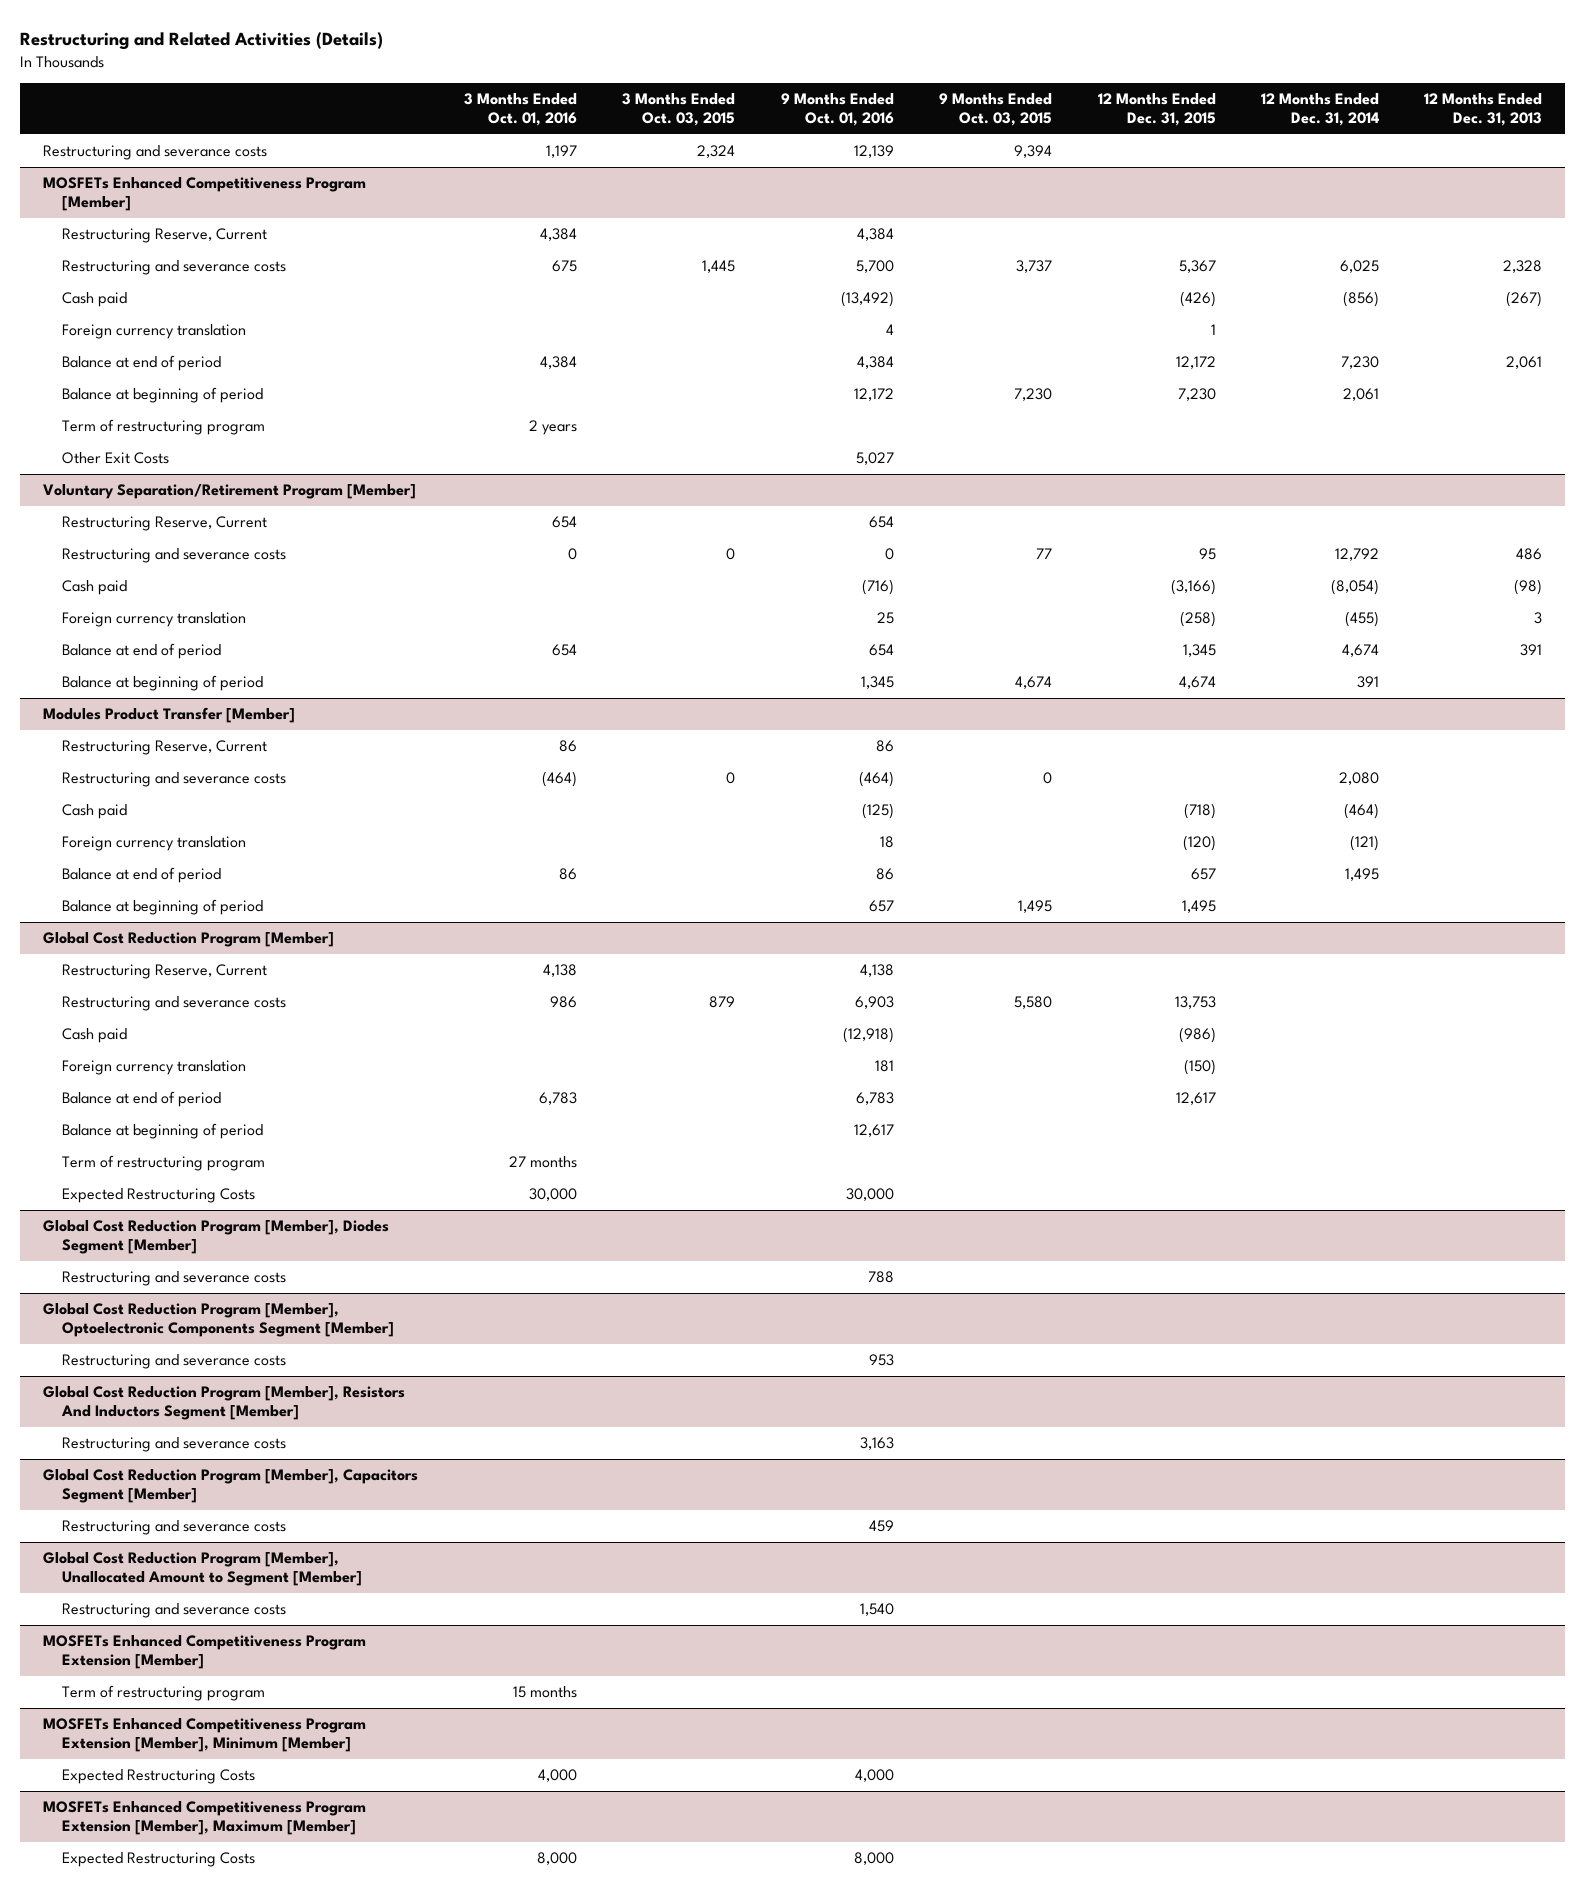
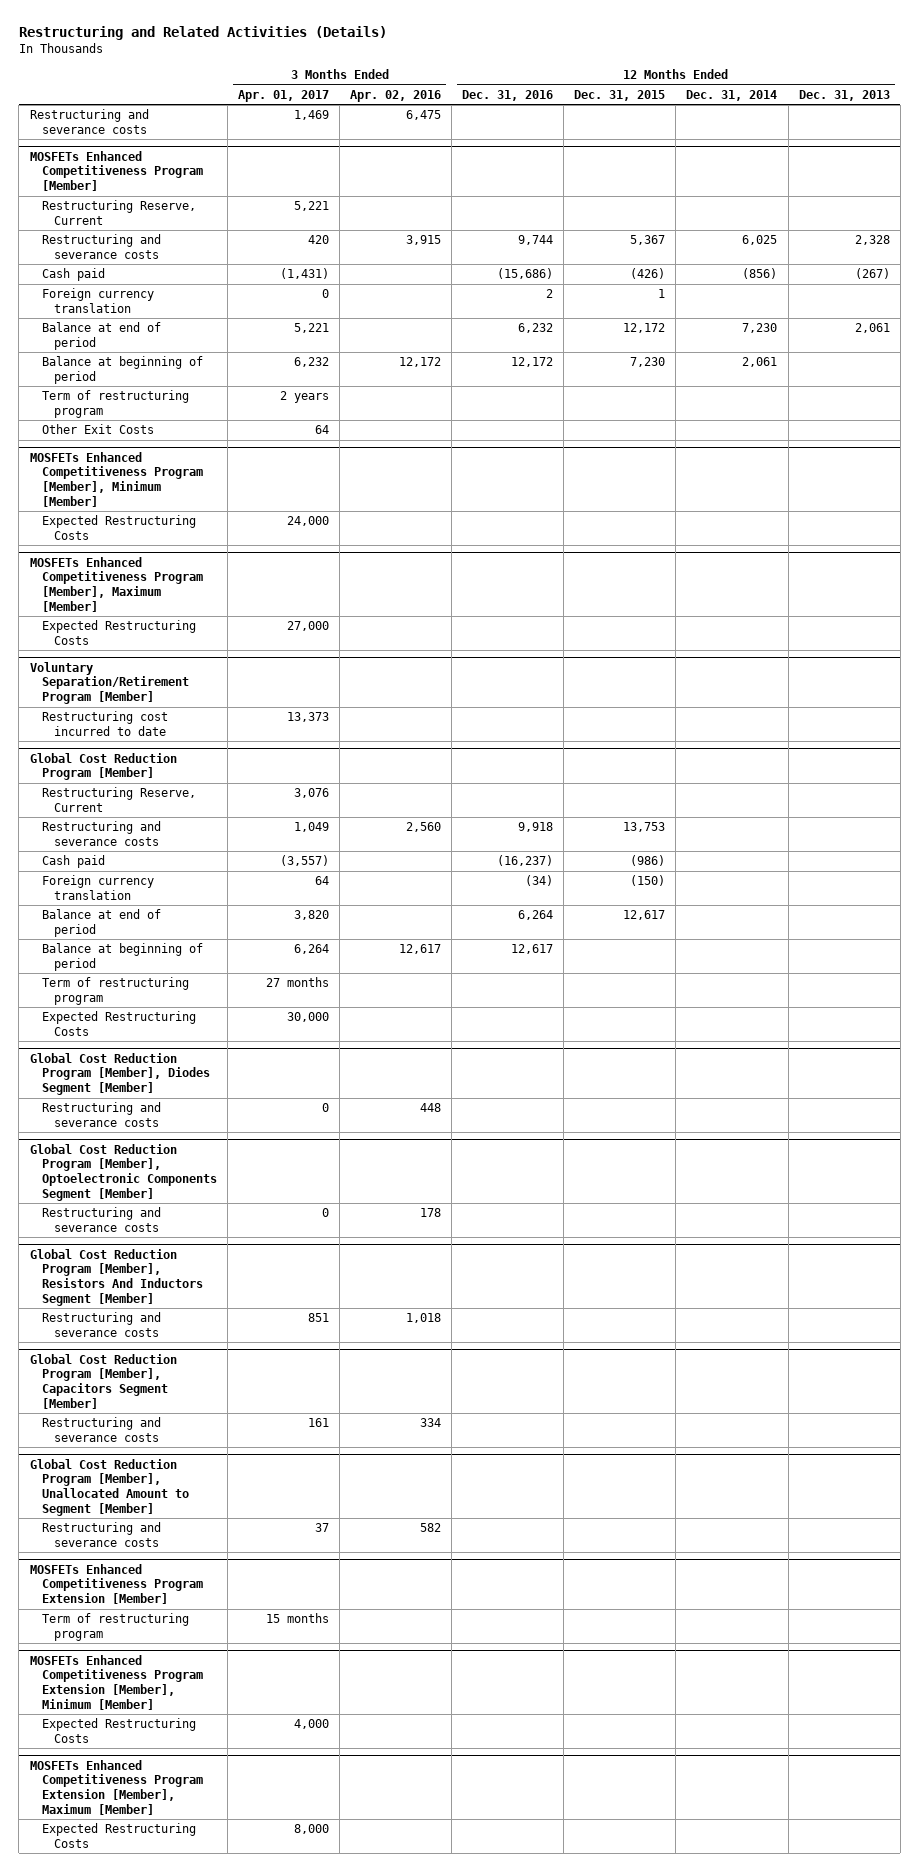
- | 3 Months Ended Oct. 01, 2016 | 3 Months Ended Oct. 03, 2015 | 9 Months Ended Oct. 01, 2016 | 9 Months Ended Oct. 03, 2015 | 12 Months Ended Dec. 31, 2015 | 12 Months Ended Dec. 31, 2014 | 12 Months Ended Dec. 31, 2013
+ | 3 Months Ended Apr. 01, 2017 | 3 Months Ended Apr. 02, 2016 | 12 Months Ended Dec. 31, 2016 | 12 Months Ended Dec. 31, 2015 | 12 Months Ended Dec. 31, 2014 | 12 Months Ended Dec. 31, 2013
+ MOSFETs Enhanced Competitiveness Program [Member], Minimum [Member]
+ Expected Restructuring Costs | 24,000 | | | | |
+ MOSFETs Enhanced Competitiveness Program [Member], Maximum [Member]
+ Expected Restructuring Costs | 27,000 | | | | |
@ Voluntary Separation/Retirement Program [Member]
- Restructuring Reserve, Current | 654 | | 654 | | | |
- Restructuring and severance costs | 0 | 0 | 0 | 77 | 95 | 12,792 | 486
- Cash paid | | | (716) | | (3,166) | (8,054) | (98)
- Foreign currency translation | | | 25 | | (258) | (455) | 3
- Balance at end of period | 654 | | 654 | | 1,345 | 4,674 | 391
- Balance at beginning of period | | | 1,345 | 4,674 | 4,674 | 391 |
- Modules Product Transfer [Member]
- Restructuring Reserve, Current | 86 | | 86 | | | |
- Restructuring and severance costs | (464) | 0 | (464) | 0 | | 2,080 |
- Cash paid | | | (125) | | (718) | (464) |
- Foreign currency translation | | | 18 | | (120) | (121) |
- Balance at end of period | 86 | | 86 | | 657 | 1,495 |
- Balance at beginning of period | | | 657 | 1,495 | 1,495 | |
@ Voluntary Separation/Retirement Program [Member]
+ Restructuring cost incurred to date | 13,373 | | | | |

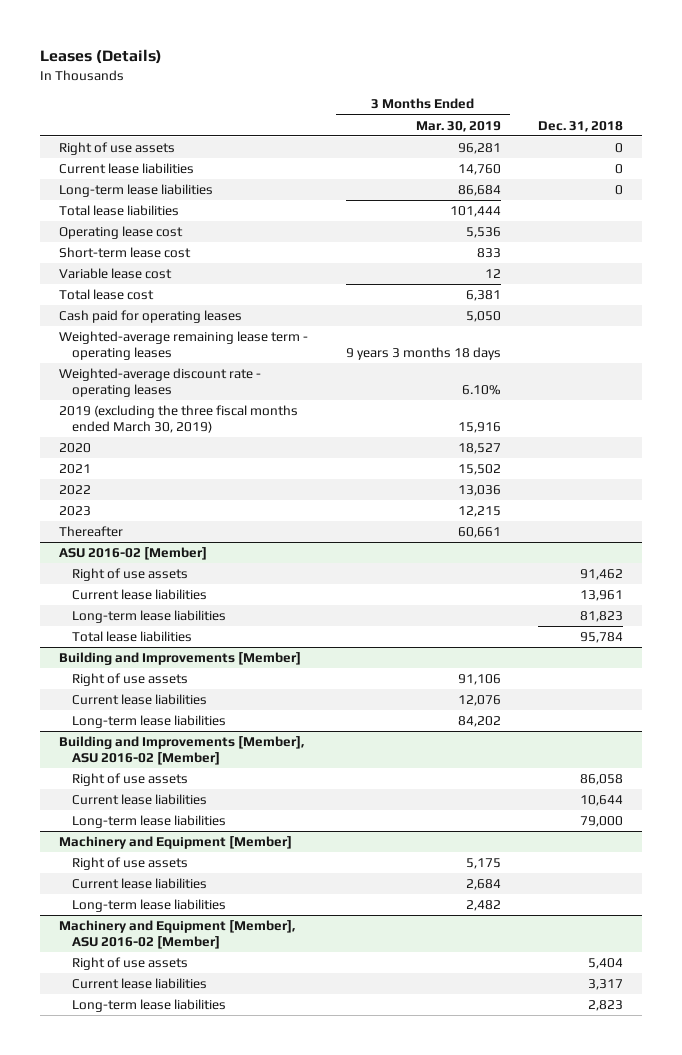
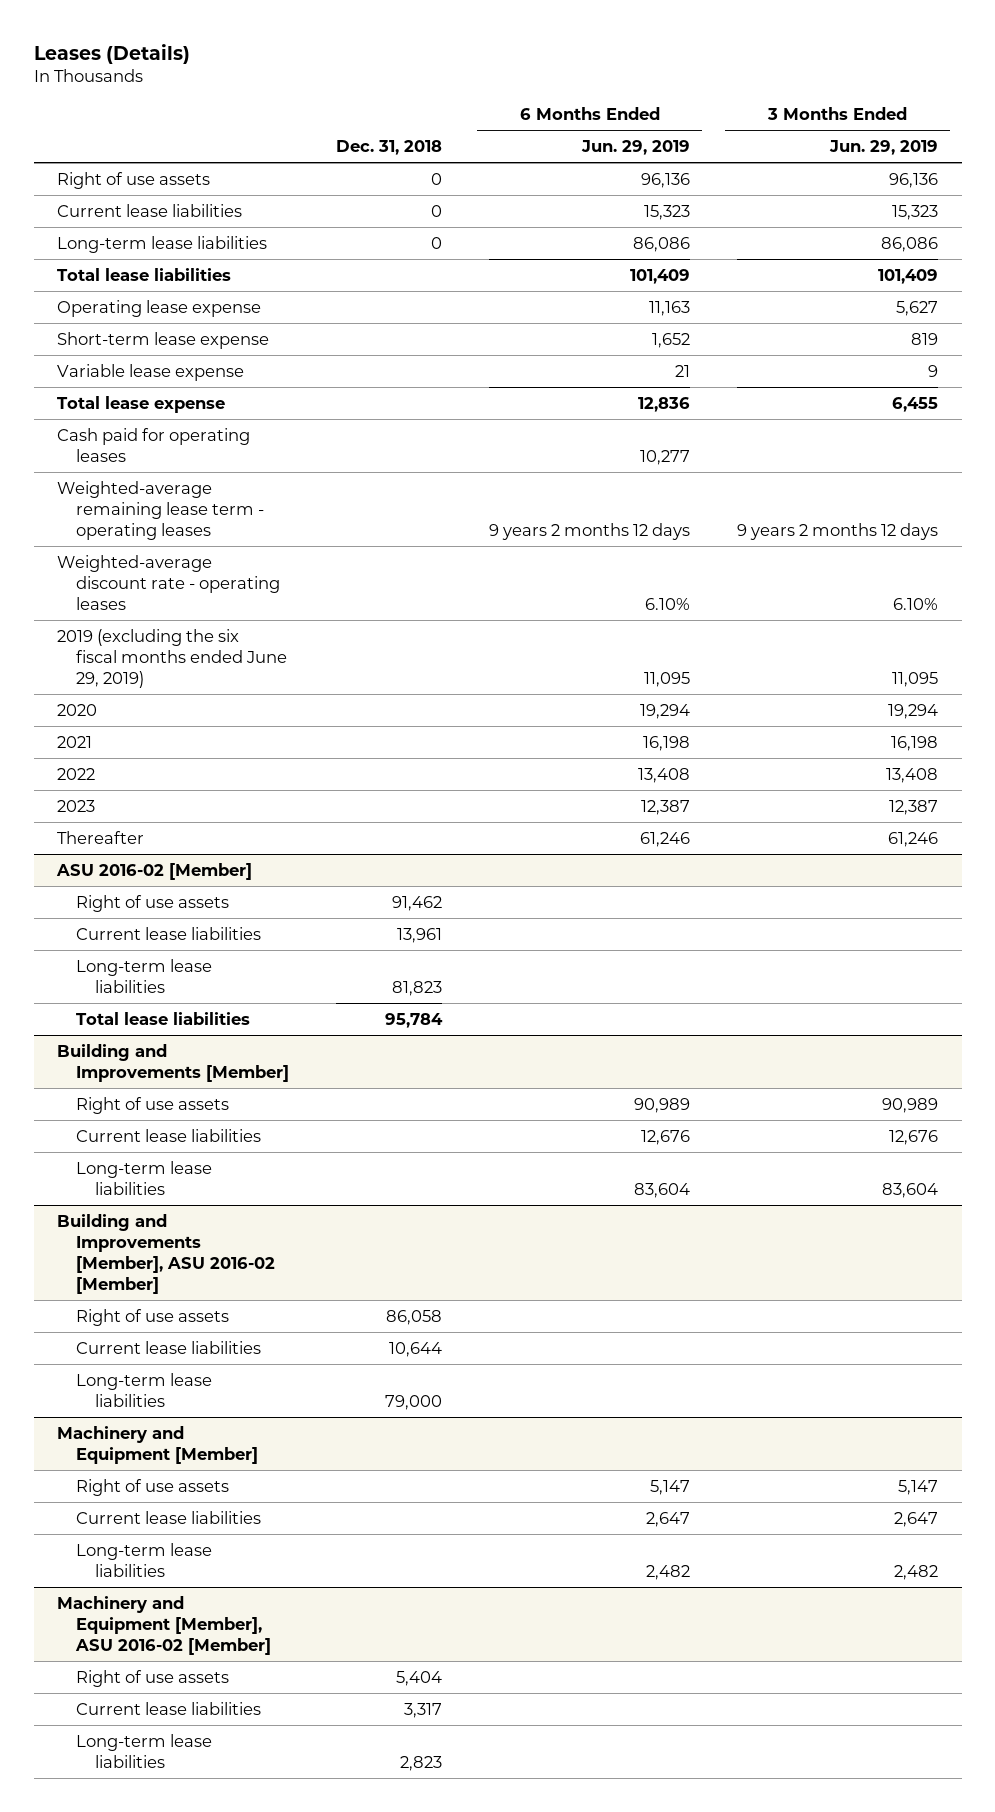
- | 3 Months Ended Mar. 30, 2019 | Dec. 31, 2018
+ | Dec. 31, 2018 | 6 Months Ended Jun. 29, 2019 | 3 Months Ended Jun. 29, 2019
- Operating lease cost | 5,536 |
- Short-term lease cost | 833 |
- Variable lease cost | 12 |
- Total lease cost | 6,381 |
+ Operating lease expense | | 11,163 | 5,627
+ Short-term lease expense | | 1,652 | 819
+ Variable lease expense | | 21 | 9
+ Total lease expense | | 12,836 | 6,455
- 2019 (excluding the three fiscal months ended March 30, 2019) | 15,916 |
+ 2019 (excluding the six fiscal months ended June 29, 2019) | | 11,095 | 11,095

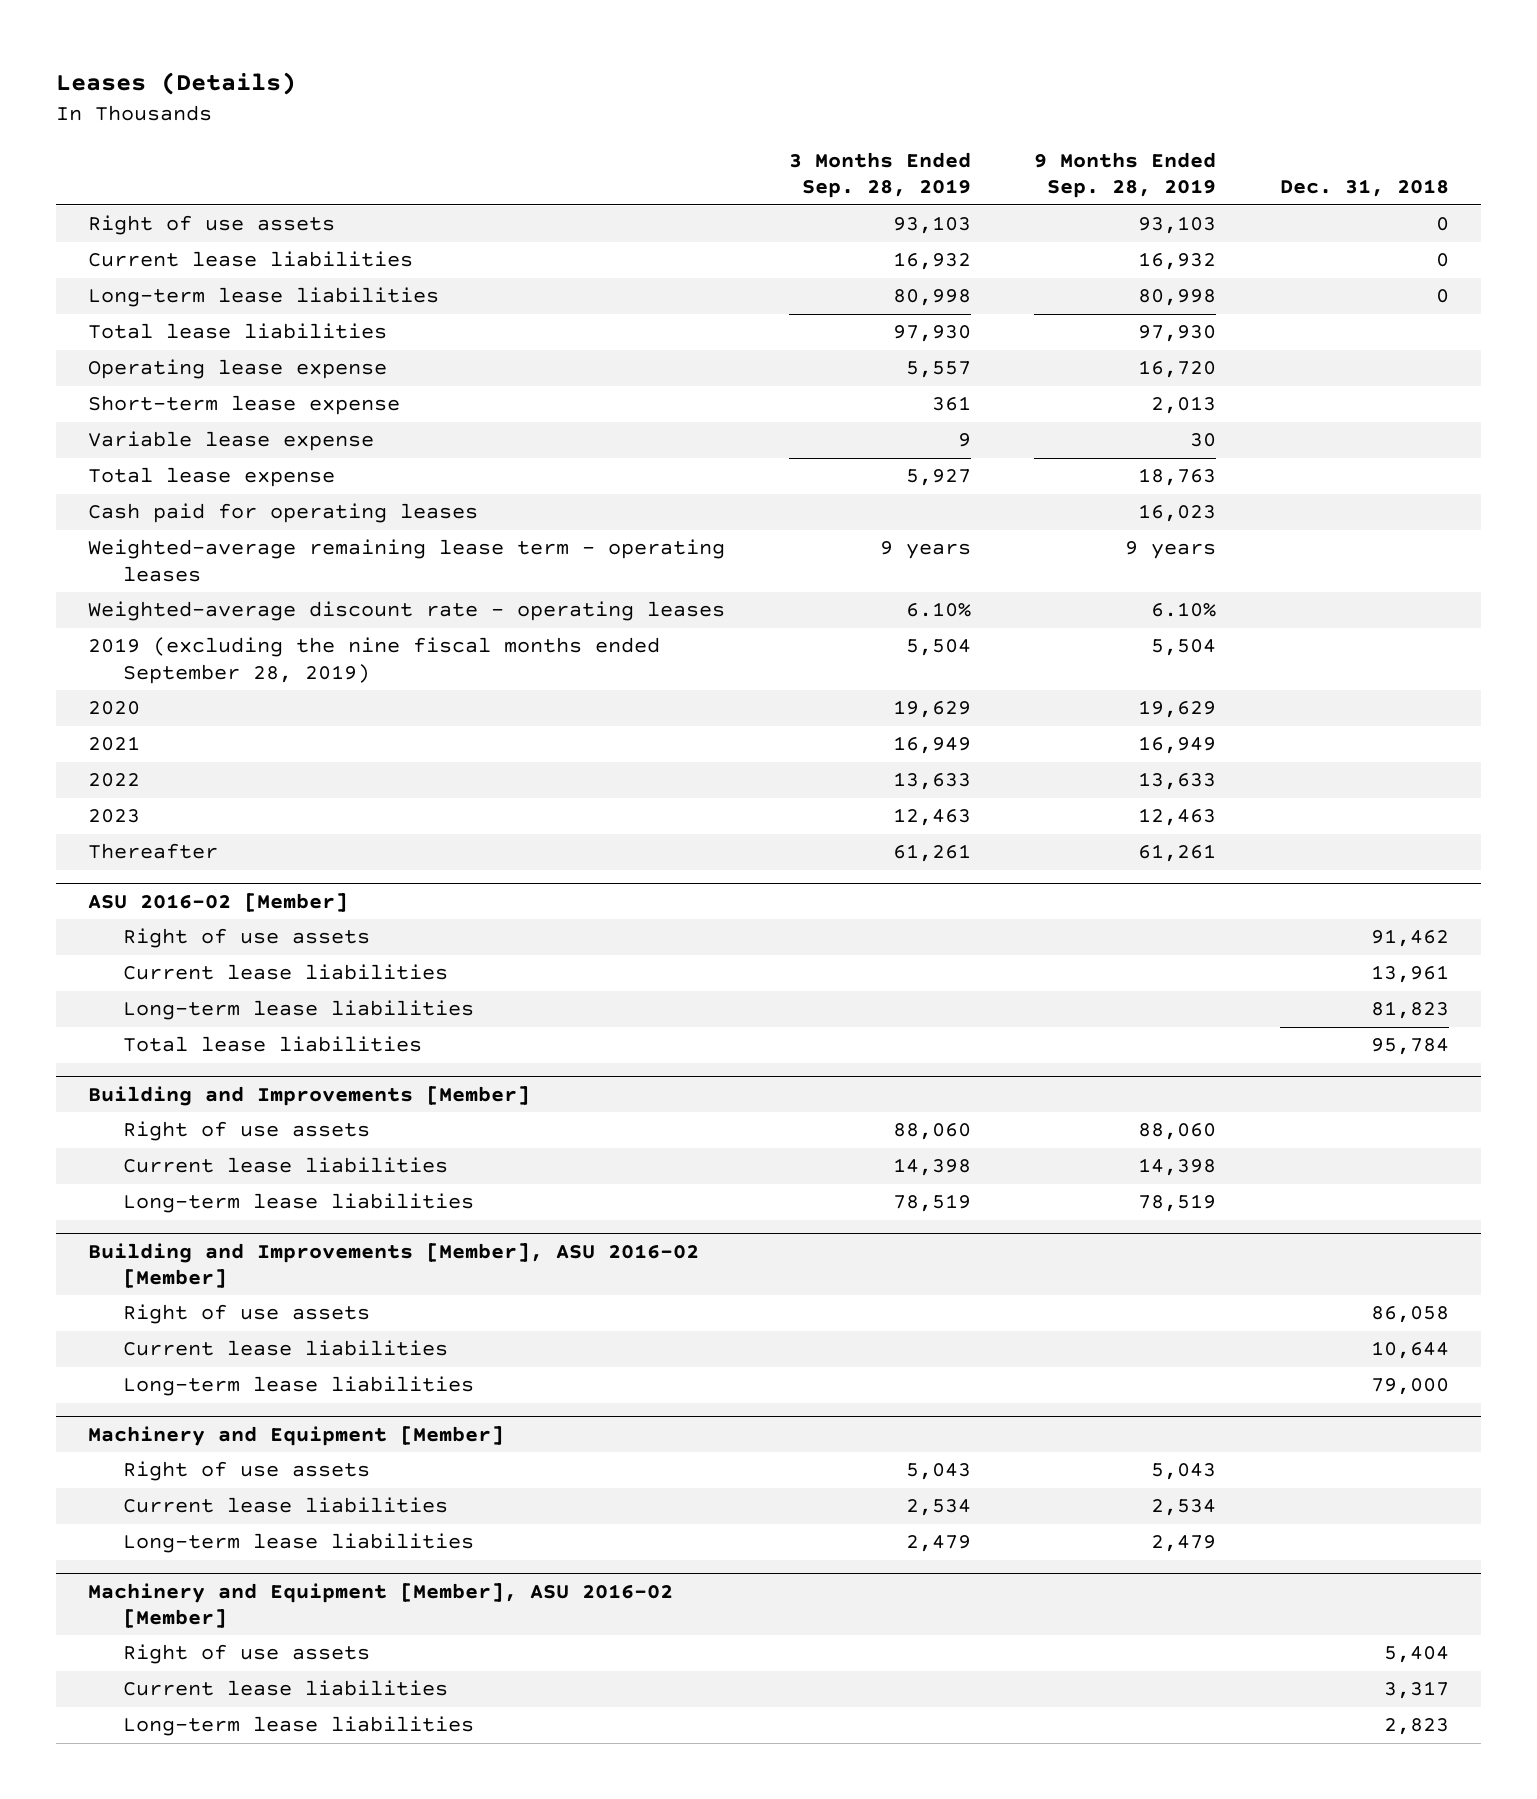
- | Dec. 31, 2018 | 6 Months Ended Jun. 29, 2019 | 3 Months Ended Jun. 29, 2019
+ | 3 Months Ended Sep. 28, 2019 | 9 Months Ended Sep. 28, 2019 | Dec. 31, 2018
- 2019 (excluding the six fiscal months ended June 29, 2019) | | 11,095 | 11,095
+ 2019 (excluding the nine fiscal months ended September 28, 2019) | 5,504 | 5,504 |

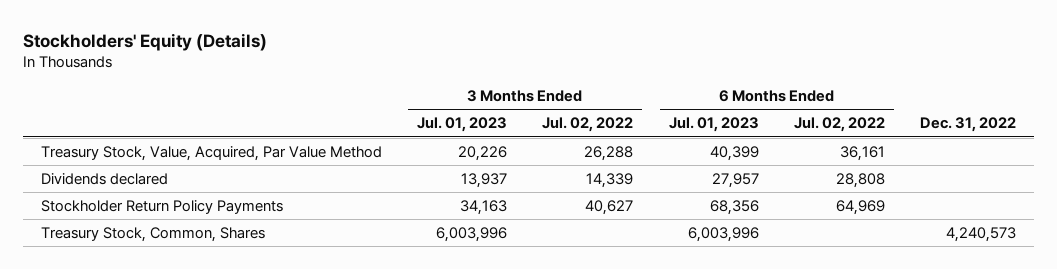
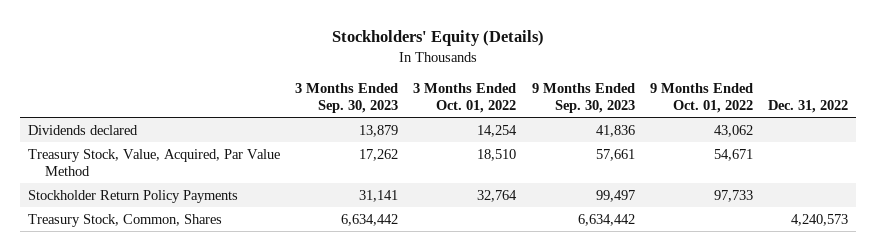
- | 3 Months Ended Jul. 01, 2023 | 3 Months Ended Jul. 02, 2022 | 6 Months Ended Jul. 01, 2023 | 6 Months Ended Jul. 02, 2022 | Dec. 31, 2022
+ | 3 Months Ended Sep. 30, 2023 | 3 Months Ended Oct. 01, 2022 | 9 Months Ended Sep. 30, 2023 | 9 Months Ended Oct. 01, 2022 | Dec. 31, 2022
moved down: Treasury Stock, Value, Acquired, Par Value Method | 17,262 | 18,510 | 57,661 | 54,671 |

